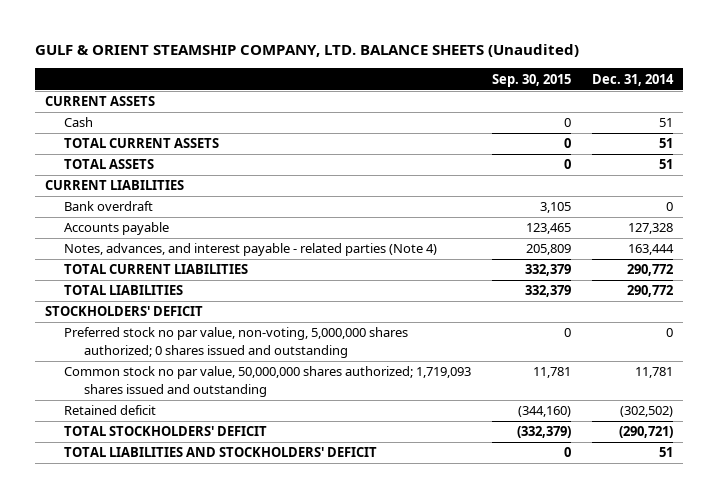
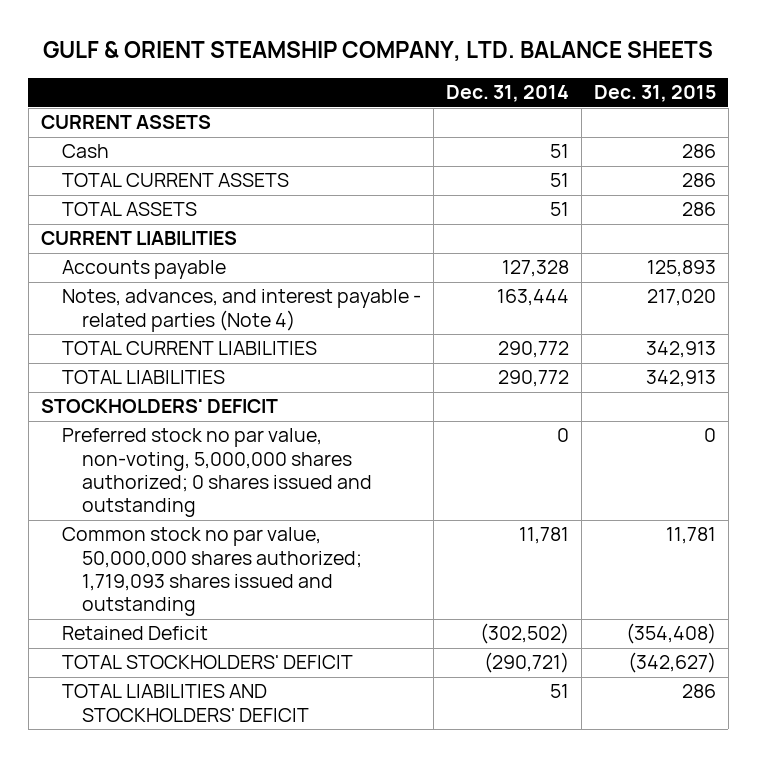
- GULF & ORIENT STEAMSHIP COMPANY, LTD. BALANCE SHEETS (Unaudited)
+ GULF & ORIENT STEAMSHIP COMPANY, LTD. BALANCE SHEETS
- | Sep. 30, 2015 | Dec. 31, 2014
+ | Dec. 31, 2014 | Dec. 31, 2015
- Bank overdraft | 3,105 | 0
- Retained deficit | (344,160) | (302,502)
+ Retained Deficit | (302,502) | (354,408)

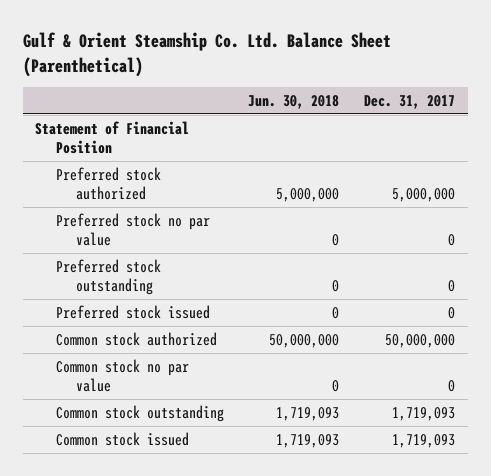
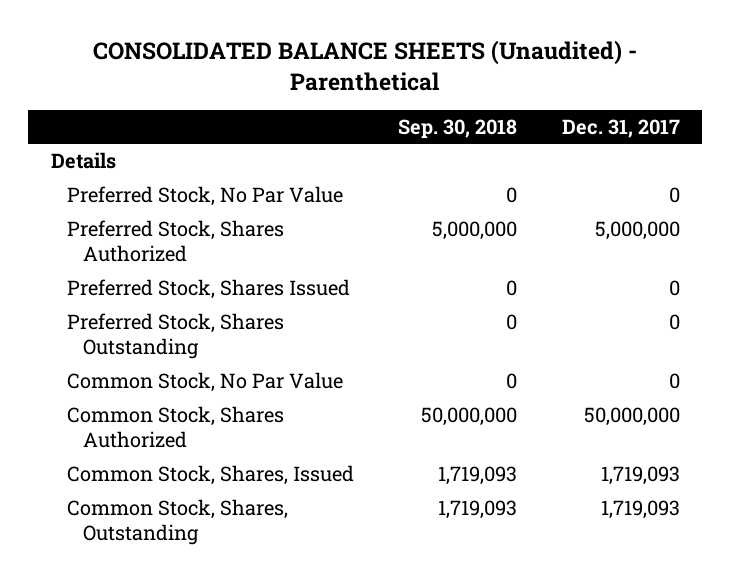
- Gulf & Orient Steamship Co. Ltd. Balance Sheet (Parenthetical)
+ CONSOLIDATED BALANCE SHEETS (Unaudited) - Parenthetical
- | Jun. 30, 2018 | Dec. 31, 2017
+ | Sep. 30, 2018 | Dec. 31, 2017
- Statement of Financial Position
- Preferred stock authorized | 5,000,000 | 5,000,000
- Preferred stock no par value | 0 | 0
- Preferred stock outstanding | 0 | 0
- Preferred stock issued | 0 | 0
- Common stock authorized | 50,000,000 | 50,000,000
- Common stock no par value | 0 | 0
- Common stock outstanding | 1,719,093 | 1,719,093
- Common stock issued | 1,719,093 | 1,719,093
+ Details
+ Preferred Stock, No Par Value | 0 | 0
+ Preferred Stock, Shares Authorized | 5,000,000 | 5,000,000
+ Preferred Stock, Shares Issued | 0 | 0
+ Preferred Stock, Shares Outstanding | 0 | 0
+ Common Stock, No Par Value | 0 | 0
+ Common Stock, Shares Authorized | 50,000,000 | 50,000,000
+ Common Stock, Shares, Issued | 1,719,093 | 1,719,093
+ Common Stock, Shares, Outstanding | 1,719,093 | 1,719,093

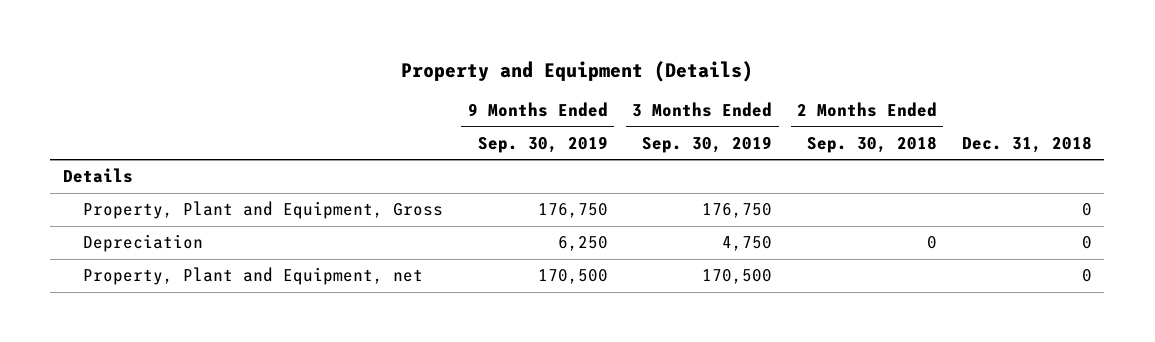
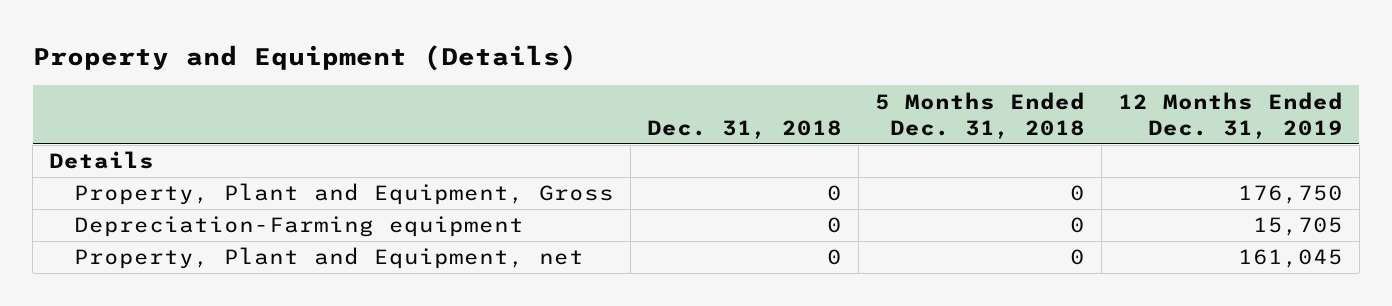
- | 9 Months Ended Sep. 30, 2019 | 3 Months Ended Sep. 30, 2019 | 2 Months Ended Sep. 30, 2018 | Dec. 31, 2018
+ | Dec. 31, 2018 | 5 Months Ended Dec. 31, 2018 | 12 Months Ended Dec. 31, 2019
- Depreciation | 6,250 | 4,750 | 0 | 0
+ Depreciation-Farming equipment | 0 | 0 | 15,705

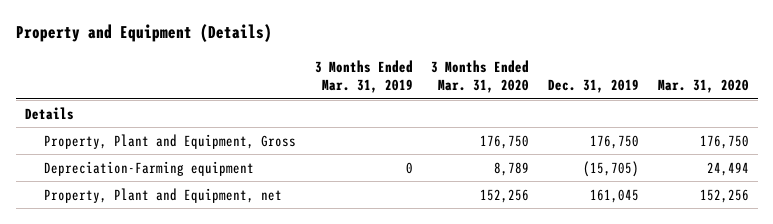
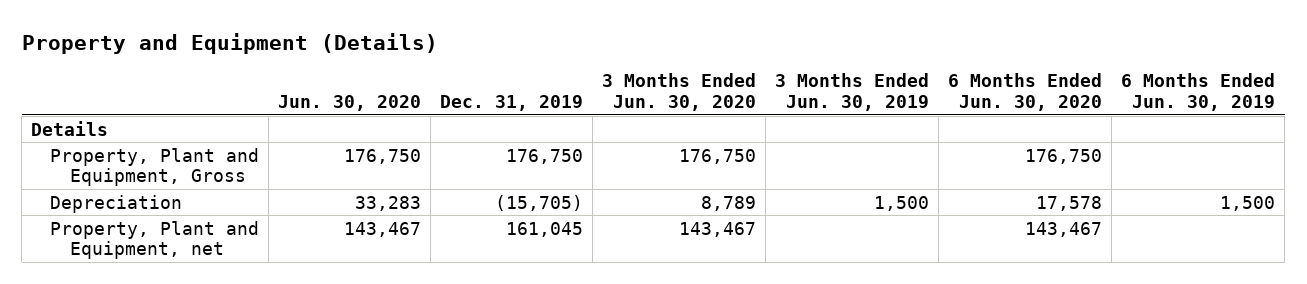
- | 3 Months Ended Mar. 31, 2019 | 3 Months Ended Mar. 31, 2020 | Dec. 31, 2019 | Mar. 31, 2020
+ | Jun. 30, 2020 | Dec. 31, 2019 | 3 Months Ended Jun. 30, 2020 | 3 Months Ended Jun. 30, 2019 | 6 Months Ended Jun. 30, 2020 | 6 Months Ended Jun. 30, 2019
- Depreciation-Farming equipment | 0 | 8,789 | (15,705) | 24,494
+ Depreciation | 33,283 | (15,705) | 8,789 | 1,500 | 17,578 | 1,500

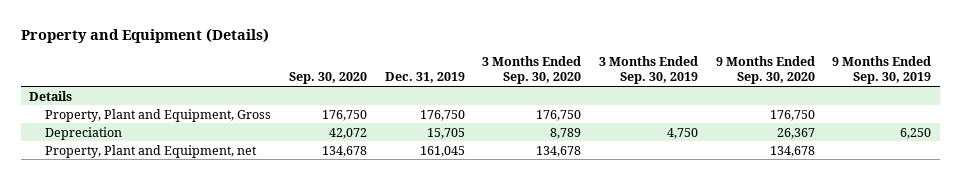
- | Jun. 30, 2020 | Dec. 31, 2019 | 3 Months Ended Jun. 30, 2020 | 3 Months Ended Jun. 30, 2019 | 6 Months Ended Jun. 30, 2020 | 6 Months Ended Jun. 30, 2019
+ | Sep. 30, 2020 | Dec. 31, 2019 | 3 Months Ended Sep. 30, 2020 | 3 Months Ended Sep. 30, 2019 | 9 Months Ended Sep. 30, 2020 | 9 Months Ended Sep. 30, 2019
- Depreciation | 33,283 | (15,705) | 8,789 | 1,500 | 17,578 | 1,500
+ Depreciation | 42,072 | 15,705 | 8,789 | 4,750 | 26,367 | 6,250

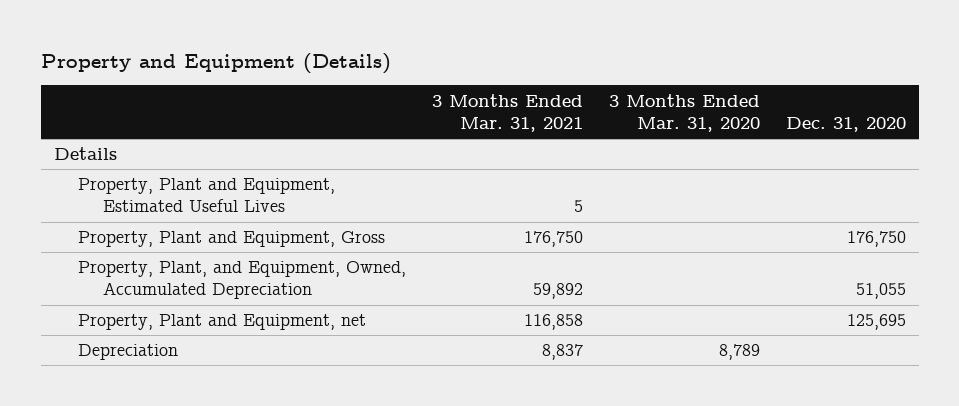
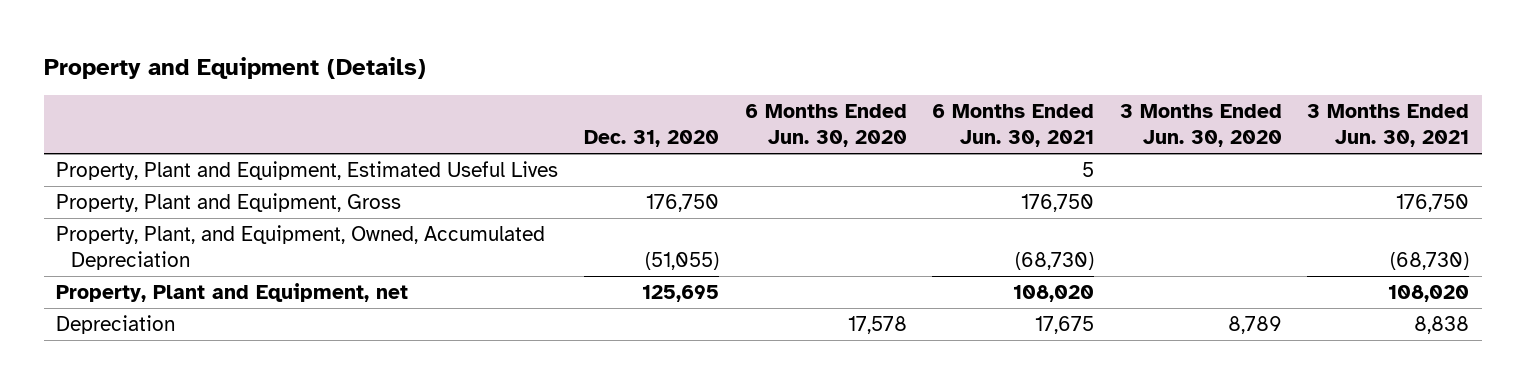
- | 3 Months Ended Mar. 31, 2021 | 3 Months Ended Mar. 31, 2020 | Dec. 31, 2020
+ | Dec. 31, 2020 | 6 Months Ended Jun. 30, 2020 | 6 Months Ended Jun. 30, 2021 | 3 Months Ended Jun. 30, 2020 | 3 Months Ended Jun. 30, 2021
- Details
- Property, Plant, and Equipment, Owned, Accumulated Depreciation | 59,892 | | 51,055
+ Property, Plant, and Equipment, Owned, Accumulated Depreciation | (51,055) | | (68,730) | | (68,730)

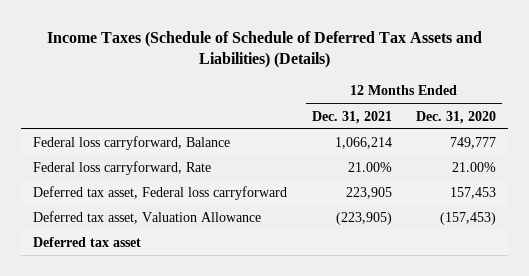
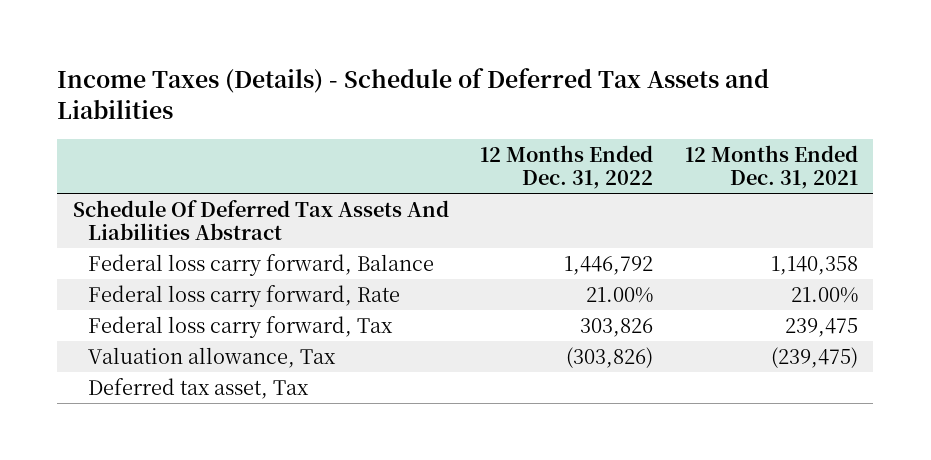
- Income Taxes (Schedule of Schedule of Deferred Tax Assets and Liabilities) (Details)
+ Income Taxes (Details) - Schedule of Deferred Tax Assets and Liabilities
- | 12 Months Ended Dec. 31, 2021 | 12 Months Ended Dec. 31, 2020
+ | 12 Months Ended Dec. 31, 2022 | 12 Months Ended Dec. 31, 2021
- Federal loss carryforward, Balance | 1,066,214 | 749,777
- Federal loss carryforward, Rate | 21.00% | 21.00%
- Deferred tax asset, Federal loss carryforward | 223,905 | 157,453
- Deferred tax asset, Valuation Allowance | (223,905) | (157,453)
- Deferred tax asset
+ Schedule Of Deferred Tax Assets And Liabilities Abstract
+ Federal loss carry forward, Balance | 1,446,792 | 1,140,358
+ Federal loss carry forward, Rate | 21.00% | 21.00%
+ Federal loss carry forward, Tax | 303,826 | 239,475
+ Valuation allowance, Tax | (303,826) | (239,475)
+ Deferred tax asset, Tax

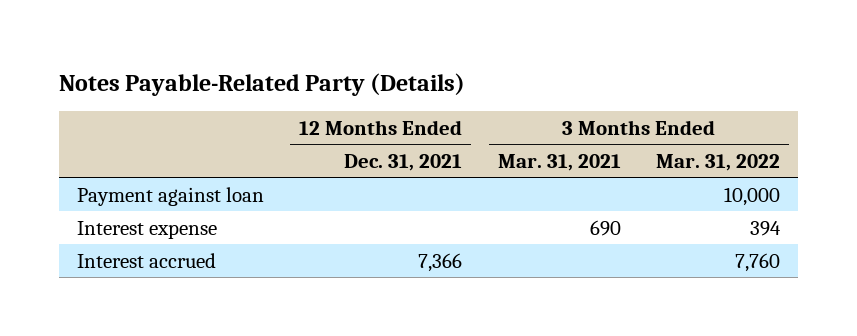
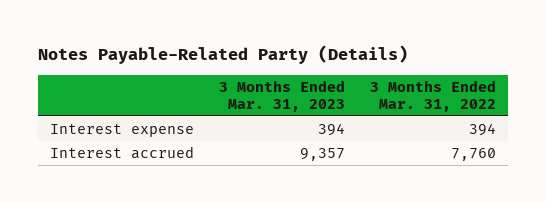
- | 12 Months Ended Dec. 31, 2021 | 3 Months Ended Mar. 31, 2021 | 3 Months Ended Mar. 31, 2022
+ | 3 Months Ended Mar. 31, 2023 | 3 Months Ended Mar. 31, 2022
- Payment against loan | | | 10,000

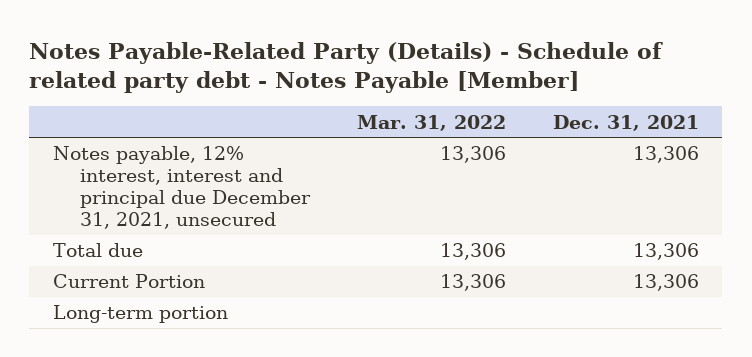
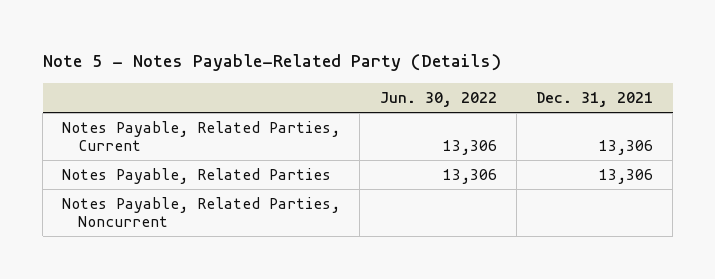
- Notes Payable-Related Party (Details) - Schedule of related party debt - Notes Payable [Member]
+ Note 5 - Notes Payable-Related Party (Details)
- | Mar. 31, 2022 | Dec. 31, 2021
+ | Jun. 30, 2022 | Dec. 31, 2021
- Notes payable, 12% interest, interest and principal due December 31, 2021, unsecured | 13,306 | 13,306
- Total due | 13,306 | 13,306
- Current Portion | 13,306 | 13,306
- Long-term portion
+ Notes Payable, Related Parties, Current | 13,306 | 13,306
+ Notes Payable, Related Parties | 13,306 | 13,306
+ Notes Payable, Related Parties, Noncurrent

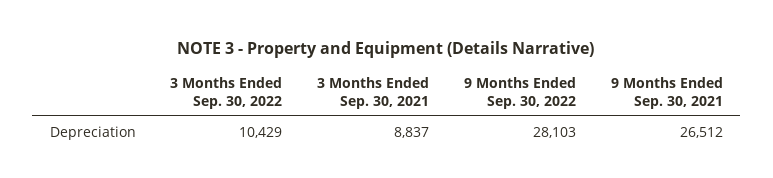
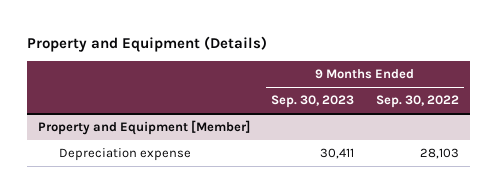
- NOTE 3 - Property and Equipment (Details Narrative)
+ Property and Equipment (Details)
- | 3 Months Ended Sep. 30, 2022 | 3 Months Ended Sep. 30, 2021 | 9 Months Ended Sep. 30, 2022 | 9 Months Ended Sep. 30, 2021
+ | 9 Months Ended Sep. 30, 2023 | 9 Months Ended Sep. 30, 2022
- Depreciation | 10,429 | 8,837 | 28,103 | 26,512
+ Property and Equipment [Member]
+ Depreciation expense | 30,411 | 28,103

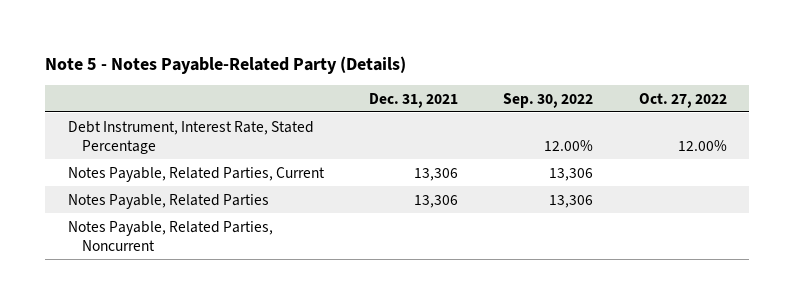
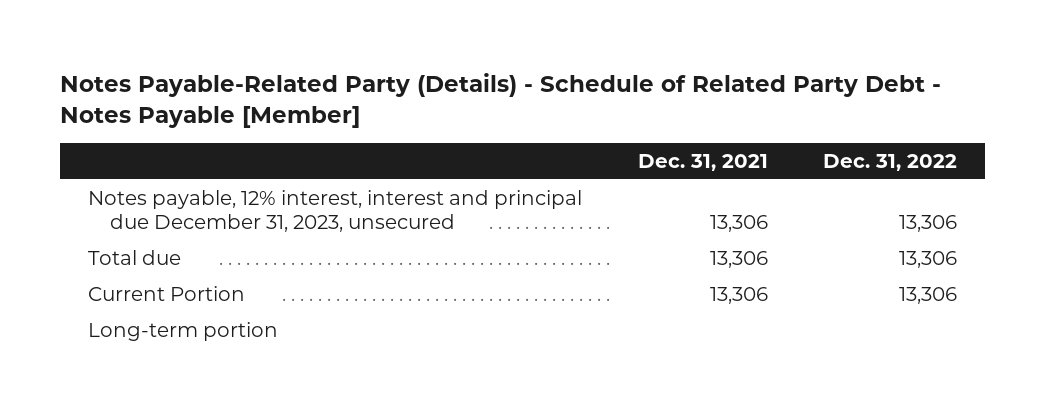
- Note 5 - Notes Payable-Related Party (Details)
+ Notes Payable-Related Party (Details) - Schedule of Related Party Debt - Notes Payable [Member]
- | Dec. 31, 2021 | Sep. 30, 2022 | Oct. 27, 2022
+ | Dec. 31, 2021 | Dec. 31, 2022
- Debt Instrument, Interest Rate, Stated Percentage | | 12.00% | 12.00%
- Notes Payable, Related Parties, Current | 13,306 | 13,306 |
- Notes Payable, Related Parties | 13,306 | 13,306 |
- Notes Payable, Related Parties, Noncurrent
+ Notes payable, 12% interest, interest and principal due December 31, 2023, unsecured | 13,306 | 13,306
+ Total due | 13,306 | 13,306
+ Current Portion | 13,306 | 13,306
+ Long-term portion

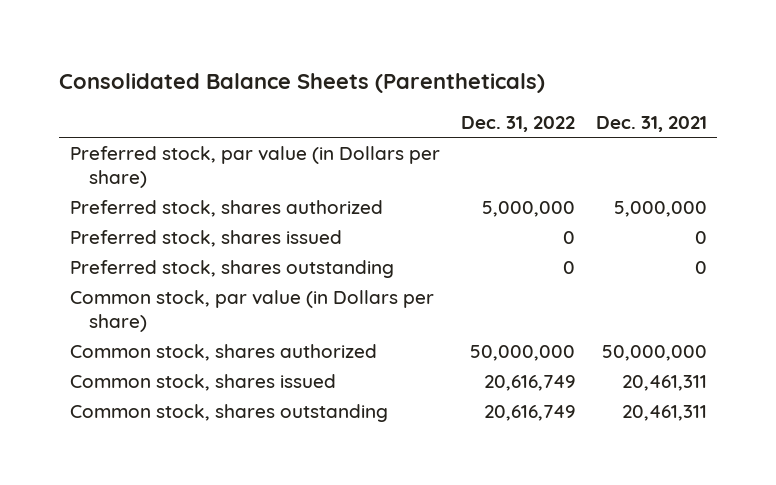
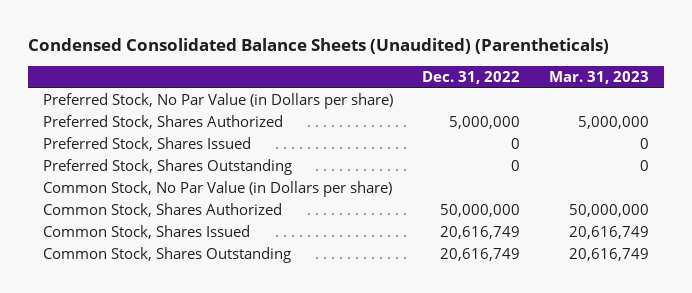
- Consolidated Balance Sheets (Parentheticals)
+ Condensed Consolidated Balance Sheets (Unaudited) (Parentheticals)
- | Dec. 31, 2022 | Dec. 31, 2021
+ | Dec. 31, 2022 | Mar. 31, 2023
- Preferred stock, par value (in Dollars per share)
- Preferred stock, shares authorized | 5,000,000 | 5,000,000
- Preferred stock, shares issued | 0 | 0
- Preferred stock, shares outstanding | 0 | 0
- Common stock, par value (in Dollars per share)
- Common stock, shares authorized | 50,000,000 | 50,000,000
- Common stock, shares issued | 20,616,749 | 20,461,311
- Common stock, shares outstanding | 20,616,749 | 20,461,311
+ Preferred Stock, No Par Value (in Dollars per share)
+ Preferred Stock, Shares Authorized | 5,000,000 | 5,000,000
+ Preferred Stock, Shares Issued | 0 | 0
+ Preferred Stock, Shares Outstanding | 0 | 0
+ Common Stock, No Par Value (in Dollars per share)
+ Common Stock, Shares Authorized | 50,000,000 | 50,000,000
+ Common Stock, Shares Issued | 20,616,749 | 20,616,749
+ Common Stock, Shares Outstanding | 20,616,749 | 20,616,749

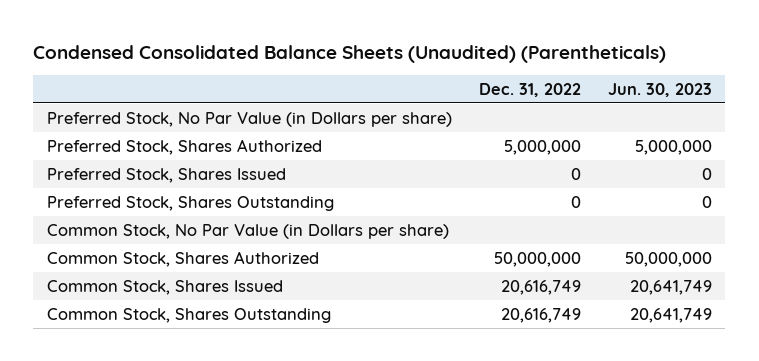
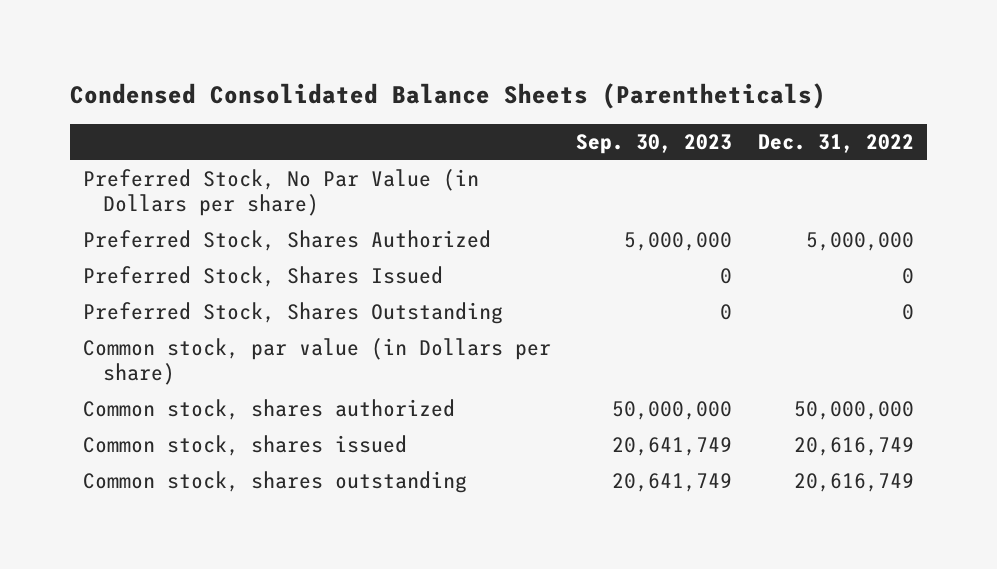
- Condensed Consolidated Balance Sheets (Unaudited) (Parentheticals)
+ Condensed Consolidated Balance Sheets (Parentheticals)
- | Dec. 31, 2022 | Jun. 30, 2023
+ | Sep. 30, 2023 | Dec. 31, 2022
- Common Stock, No Par Value (in Dollars per share)
- Common Stock, Shares Authorized | 50,000,000 | 50,000,000
- Common Stock, Shares Issued | 20,616,749 | 20,641,749
- Common Stock, Shares Outstanding | 20,616,749 | 20,641,749
+ Common stock, par value (in Dollars per share)
+ Common stock, shares authorized | 50,000,000 | 50,000,000
+ Common stock, shares issued | 20,641,749 | 20,616,749
+ Common stock, shares outstanding | 20,641,749 | 20,616,749

